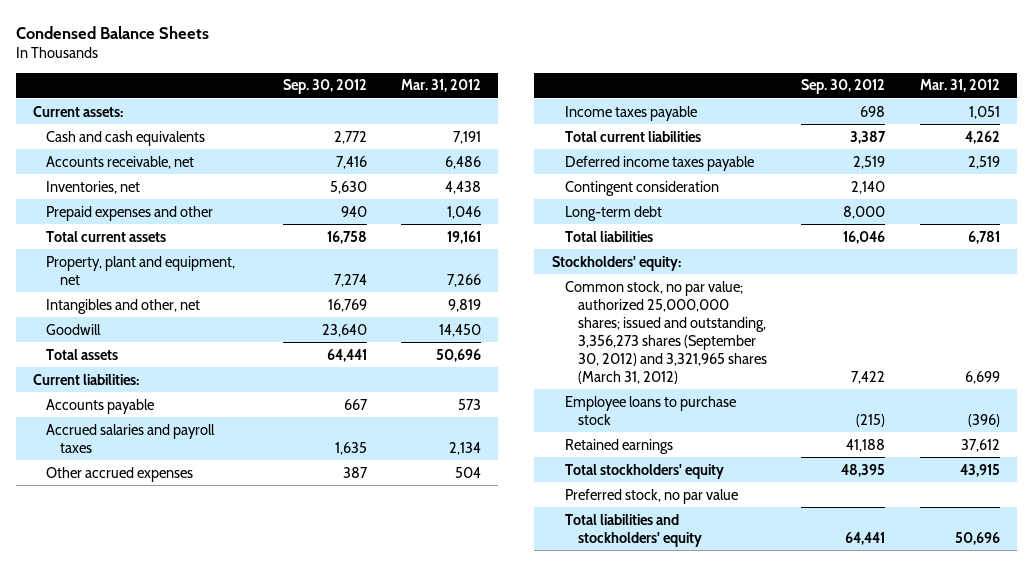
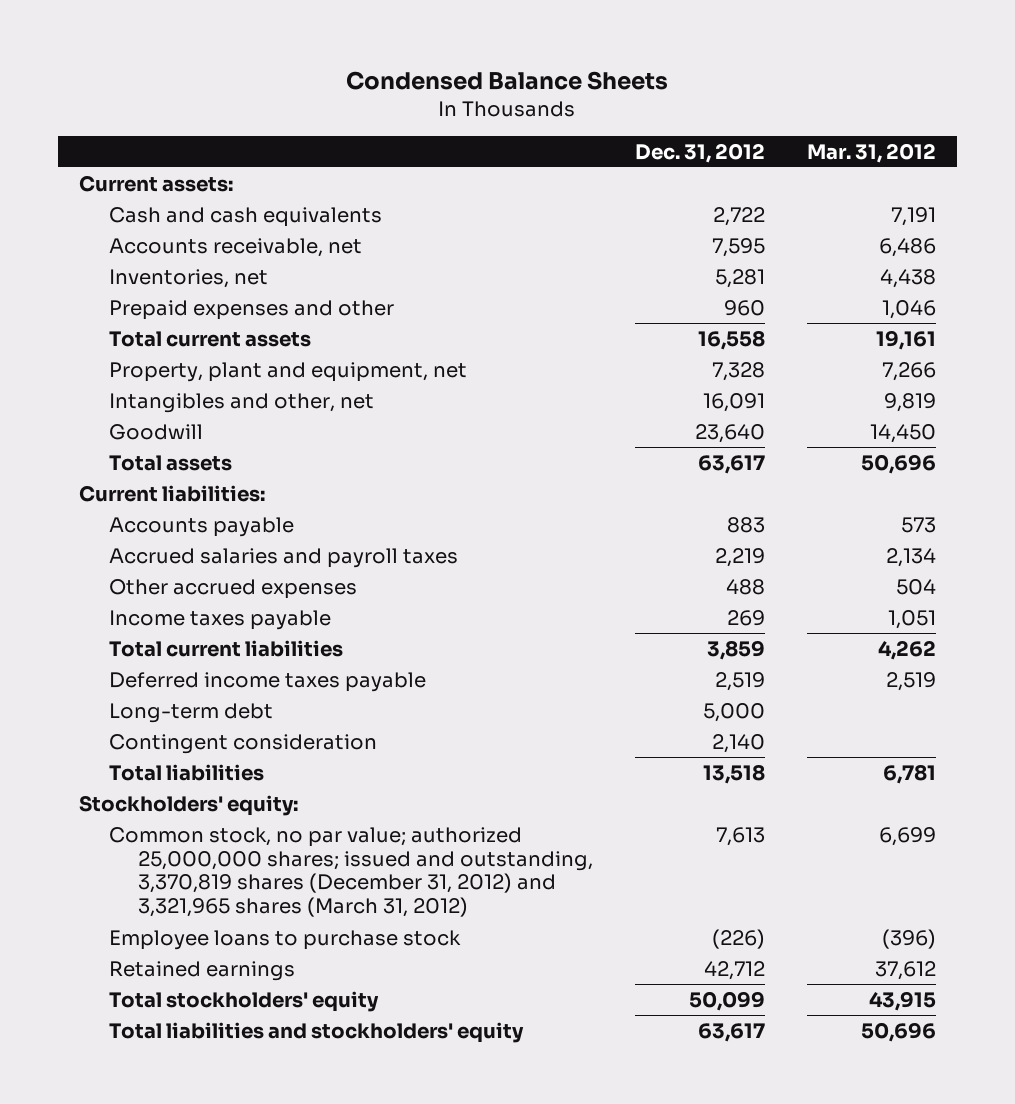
- | Sep. 30, 2012 | Mar. 31, 2012
+ | Dec. 31, 2012 | Mar. 31, 2012
moved down: Contingent consideration | 2,140 |
- Common stock, no par value; authorized 25,000,000 shares; issued and outstanding, 3,356,273 shares (September 30, 2012) and 3,321,965 shares (March 31, 2012) | 7,422 | 6,699
+ Common stock, no par value; authorized 25,000,000 shares; issued and outstanding, 3,370,819 shares (December 31, 2012) and 3,321,965 shares (March 31, 2012) | 7,613 | 6,699
- Preferred stock, no par value

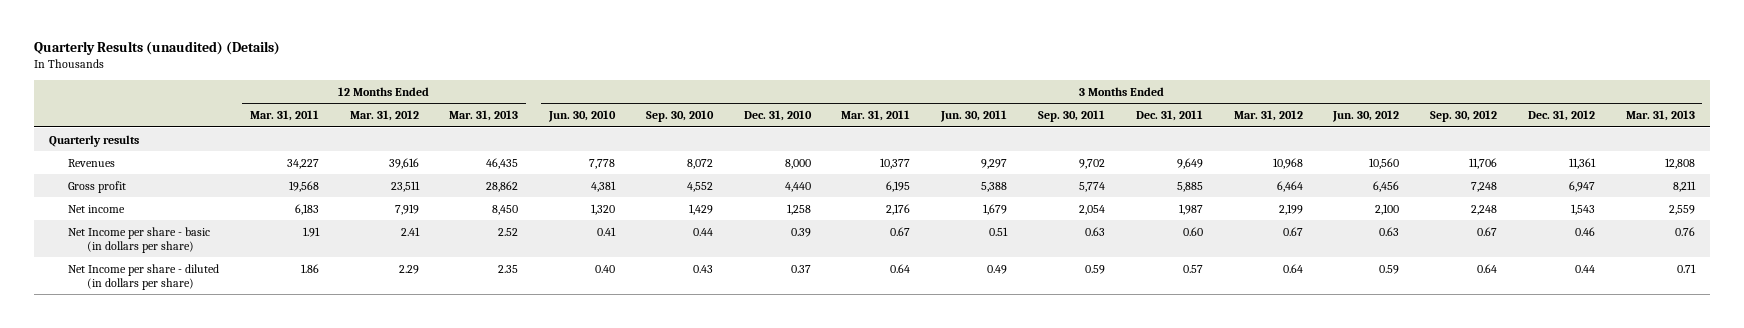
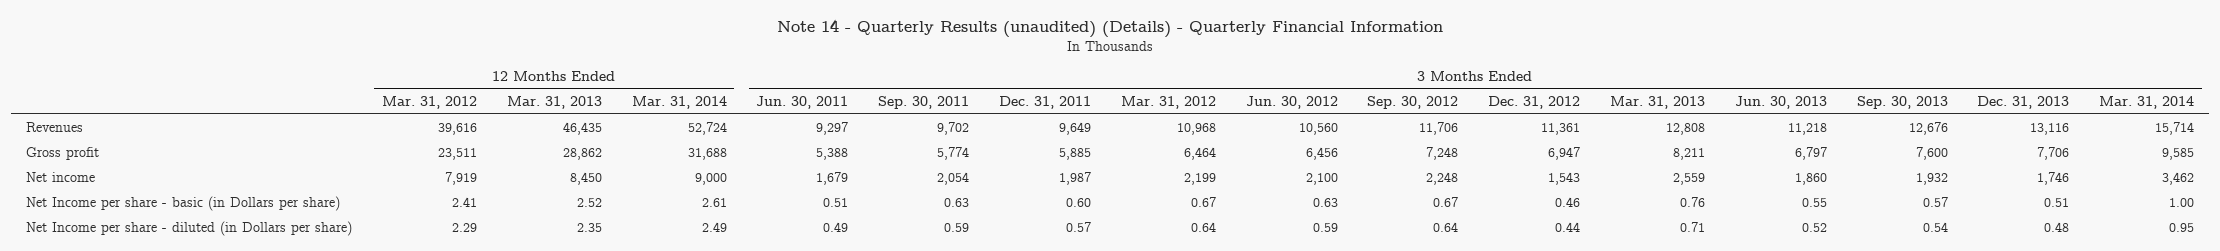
- Quarterly Results (unaudited) (Details)
+ Note 14 - Quarterly Results (unaudited) (Details) - Quarterly Financial Information
- | 12 Months Ended Mar. 31, 2011 | 12 Months Ended Mar. 31, 2012 | 12 Months Ended Mar. 31, 2013 | 3 Months Ended Jun. 30, 2010 | 3 Months Ended Sep. 30, 2010 | 3 Months Ended Dec. 31, 2010 | 3 Months Ended Mar. 31, 2011 | 3 Months Ended Jun. 30, 2011 | 3 Months Ended Sep. 30, 2011 | 3 Months Ended Dec. 31, 2011 | 3 Months Ended Mar. 31, 2012 | 3 Months Ended Jun. 30, 2012 | 3 Months Ended Sep. 30, 2012 | 3 Months Ended Dec. 31, 2012 | 3 Months Ended Mar. 31, 2013
+ | 12 Months Ended Mar. 31, 2012 | 12 Months Ended Mar. 31, 2013 | 12 Months Ended Mar. 31, 2014 | 3 Months Ended Jun. 30, 2011 | 3 Months Ended Sep. 30, 2011 | 3 Months Ended Dec. 31, 2011 | 3 Months Ended Mar. 31, 2012 | 3 Months Ended Jun. 30, 2012 | 3 Months Ended Sep. 30, 2012 | 3 Months Ended Dec. 31, 2012 | 3 Months Ended Mar. 31, 2013 | 3 Months Ended Jun. 30, 2013 | 3 Months Ended Sep. 30, 2013 | 3 Months Ended Dec. 31, 2013 | 3 Months Ended Mar. 31, 2014
- Quarterly results
- Net Income per share - basic (in dollars per share) | 1.91 | 2.41 | 2.52 | 0.41 | 0.44 | 0.39 | 0.67 | 0.51 | 0.63 | 0.60 | 0.67 | 0.63 | 0.67 | 0.46 | 0.76
- Net Income per share - diluted (in dollars per share) | 1.86 | 2.29 | 2.35 | 0.40 | 0.43 | 0.37 | 0.64 | 0.49 | 0.59 | 0.57 | 0.64 | 0.59 | 0.64 | 0.44 | 0.71
+ Net Income per share - basic (in Dollars per share) | 2.41 | 2.52 | 2.61 | 0.51 | 0.63 | 0.60 | 0.67 | 0.63 | 0.67 | 0.46 | 0.76 | 0.55 | 0.57 | 0.51 | 1.00
+ Net Income per share - diluted (in Dollars per share) | 2.29 | 2.35 | 2.49 | 0.49 | 0.59 | 0.57 | 0.64 | 0.59 | 0.64 | 0.44 | 0.71 | 0.52 | 0.54 | 0.48 | 0.95

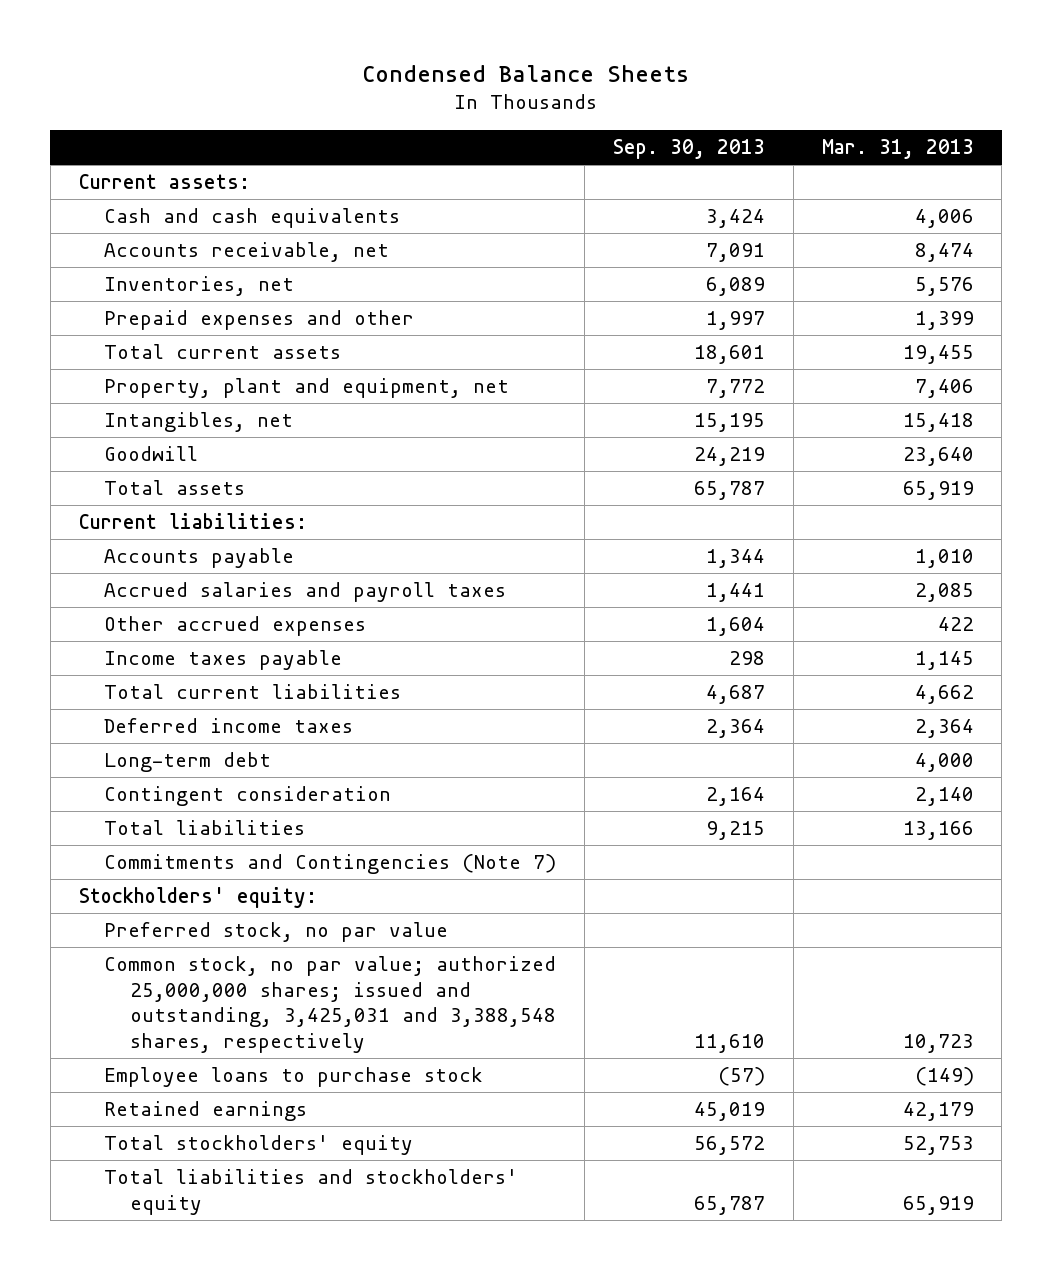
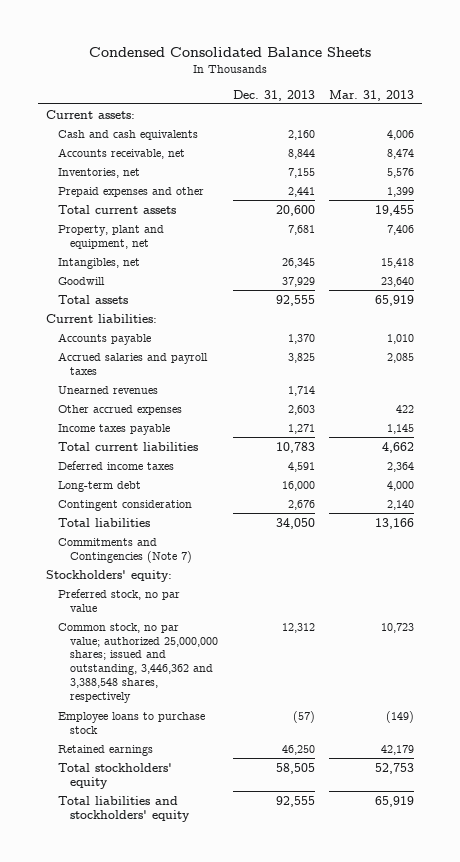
- Condensed Balance Sheets
+ Condensed Consolidated Balance Sheets
- | Sep. 30, 2013 | Mar. 31, 2013
+ | Dec. 31, 2013 | Mar. 31, 2013
+ Unearned revenues | 1,714 |
- Common stock, no par value; authorized 25,000,000 shares; issued and outstanding, 3,425,031 and 3,388,548 shares, respectively | 11,610 | 10,723
+ Common stock, no par value; authorized 25,000,000 shares; issued and outstanding, 3,446,362 and 3,388,548 shares, respectively | 12,312 | 10,723

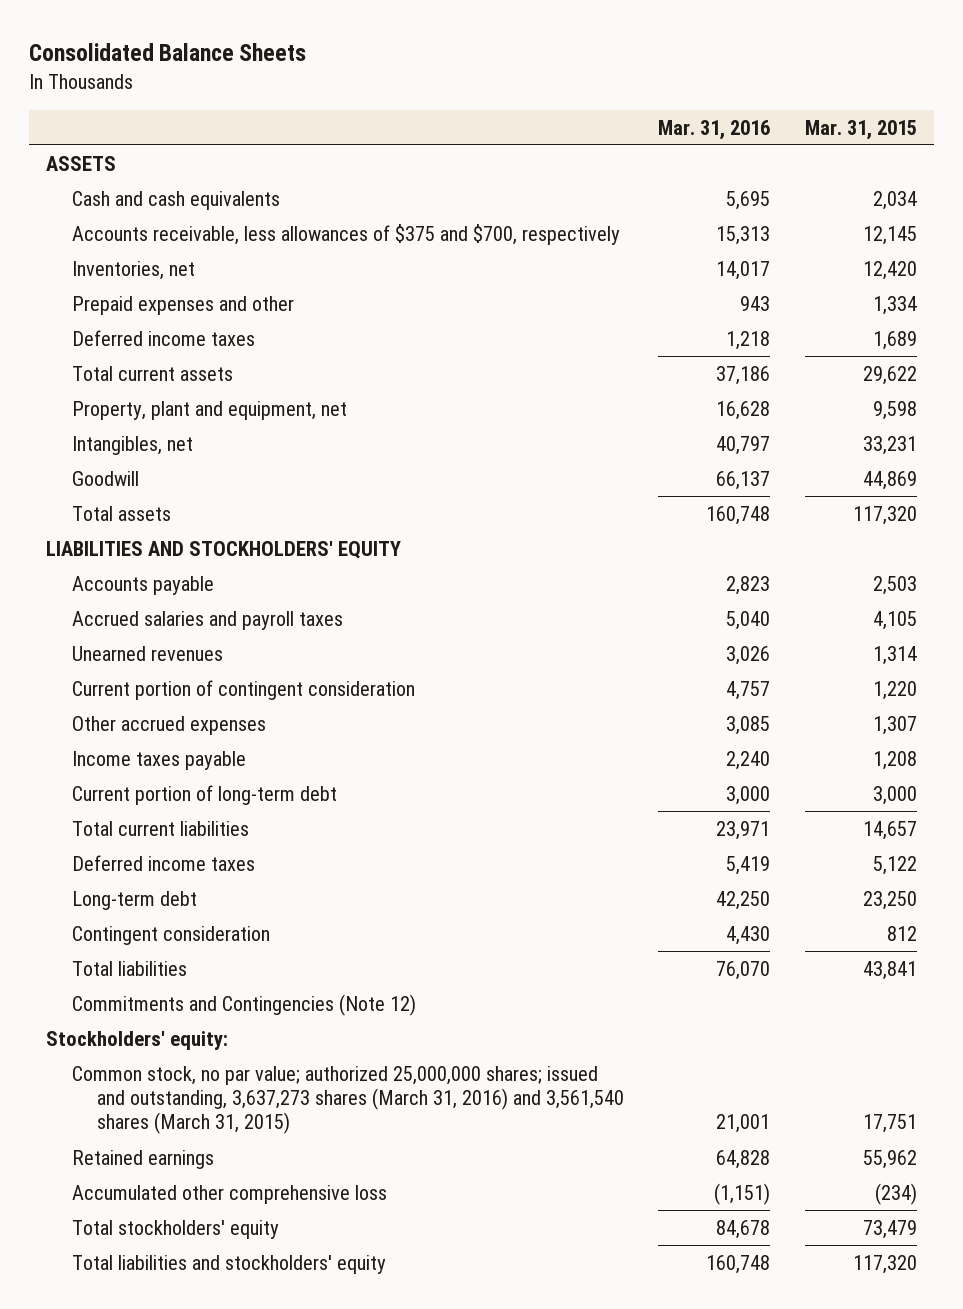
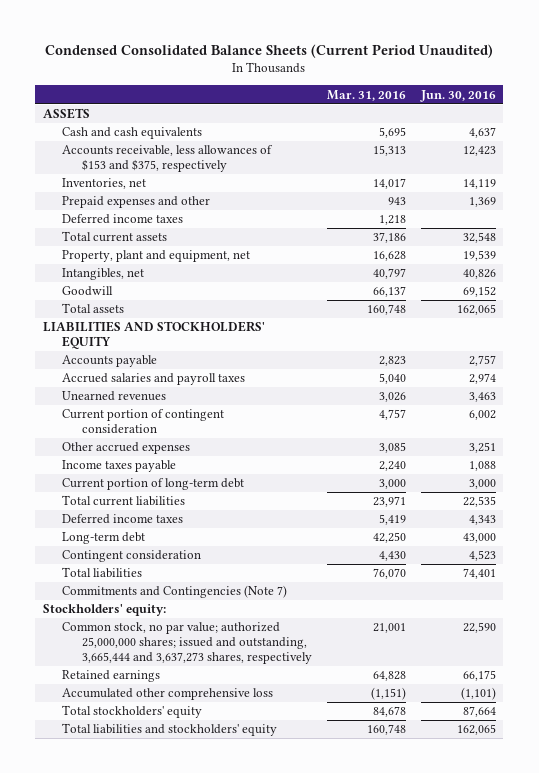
- Consolidated Balance Sheets
+ Condensed Consolidated Balance Sheets (Current Period Unaudited)
- | Mar. 31, 2016 | Mar. 31, 2015
+ | Mar. 31, 2016 | Jun. 30, 2016
- Accounts receivable, less allowances of $375 and $700, respectively | 15,313 | 12,145
+ Accounts receivable, less allowances of $153 and $375, respectively | 15,313 | 12,423
- Commitments and Contingencies (Note 12)
+ Commitments and Contingencies (Note 7)
- Common stock, no par value; authorized 25,000,000 shares; issued and outstanding, 3,637,273 shares (March 31, 2016) and 3,561,540 shares (March 31, 2015) | 21,001 | 17,751
+ Common stock, no par value; authorized 25,000,000 shares; issued and outstanding, 3,665,444 and 3,637,273 shares, respectively | 21,001 | 22,590

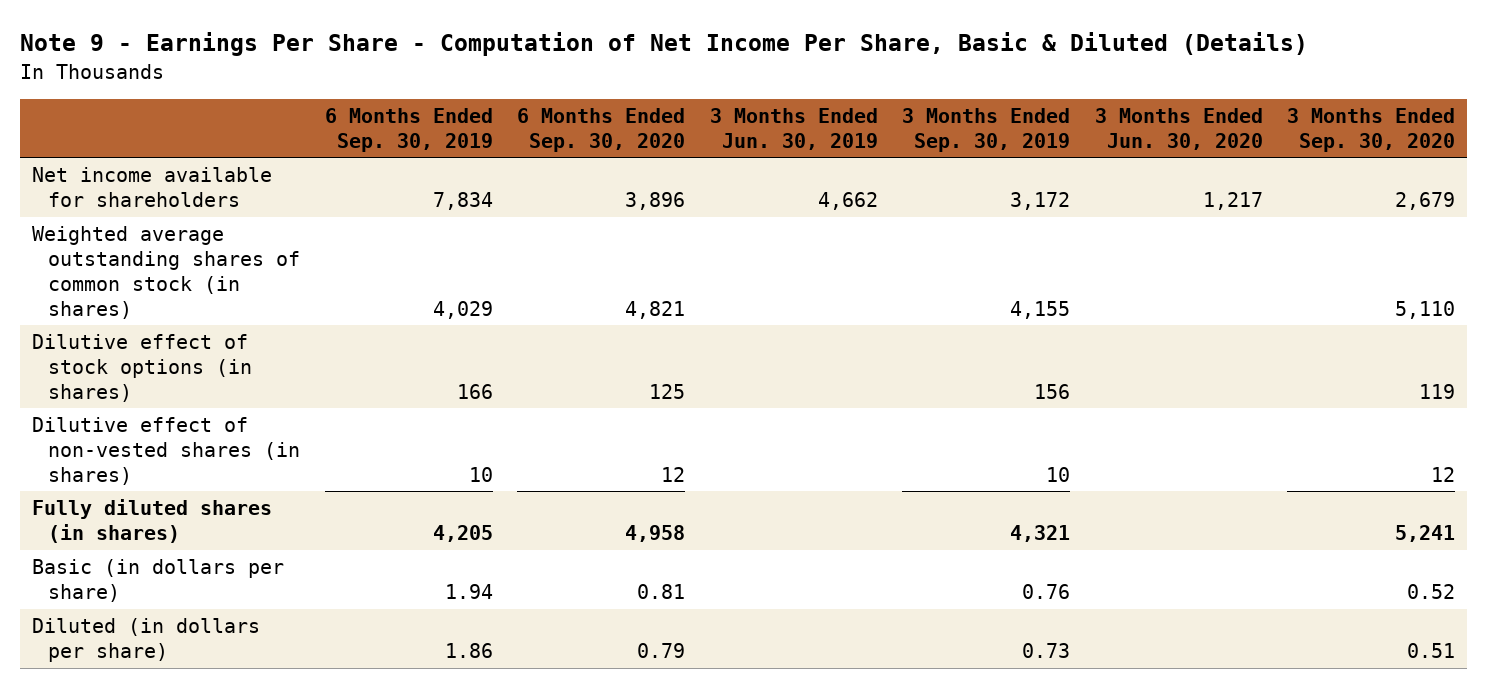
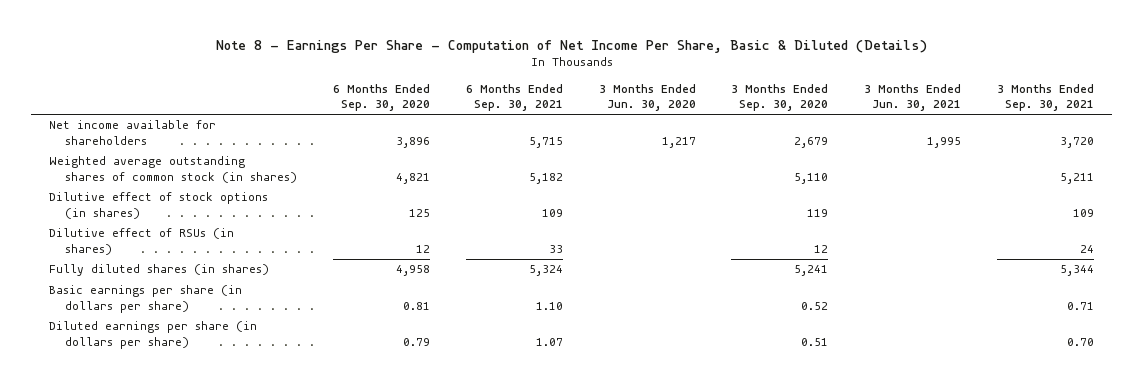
- Note 9 - Earnings Per Share - Computation of Net Income Per Share, Basic & Diluted (Details)
+ Note 8 - Earnings Per Share - Computation of Net Income Per Share, Basic & Diluted (Details)
- | 6 Months Ended Sep. 30, 2019 | 6 Months Ended Sep. 30, 2020 | 3 Months Ended Jun. 30, 2019 | 3 Months Ended Sep. 30, 2019 | 3 Months Ended Jun. 30, 2020 | 3 Months Ended Sep. 30, 2020
+ | 6 Months Ended Sep. 30, 2020 | 6 Months Ended Sep. 30, 2021 | 3 Months Ended Jun. 30, 2020 | 3 Months Ended Sep. 30, 2020 | 3 Months Ended Jun. 30, 2021 | 3 Months Ended Sep. 30, 2021
- Dilutive effect of non-vested shares (in shares) | 10 | 12 | | 10 | | 12
+ Dilutive effect of RSUs (in shares) | 12 | 33 | | 12 | | 24
- Basic (in dollars per share) | 1.94 | 0.81 | | 0.76 | | 0.52
- Diluted (in dollars per share) | 1.86 | 0.79 | | 0.73 | | 0.51
+ Basic earnings per share (in dollars per share) | 0.81 | 1.10 | | 0.52 | | 0.71
+ Diluted earnings per share (in dollars per share) | 0.79 | 1.07 | | 0.51 | | 0.70

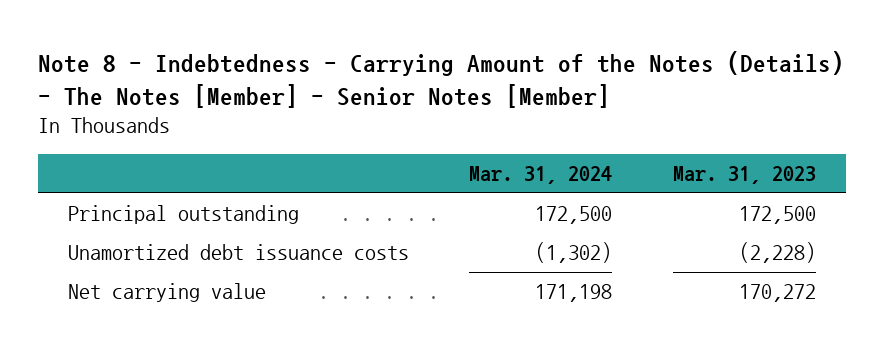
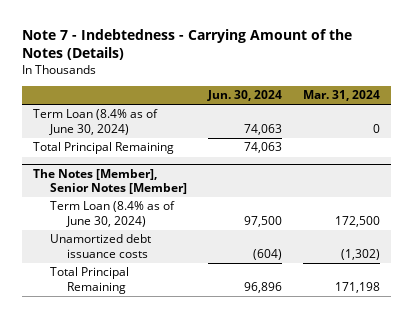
- Note 8 - Indebtedness - Carrying Amount of the Notes (Details) - The Notes [Member] - Senior Notes [Member]
+ Note 7 - Indebtedness - Carrying Amount of the Notes (Details)
- | Mar. 31, 2024 | Mar. 31, 2023
+ | Jun. 30, 2024 | Mar. 31, 2024
- Principal outstanding | 172,500 | 172,500
+ Term Loan (8.4% as of June 30, 2024) | 74,063 | 0
+ Total Principal Remaining | 74,063 |
+ The Notes [Member], Senior Notes [Member]
+ Term Loan (8.4% as of June 30, 2024) | 97,500 | 172,500
- Net carrying value | 171,198 | 170,272
+ Total Principal Remaining | 96,896 | 171,198

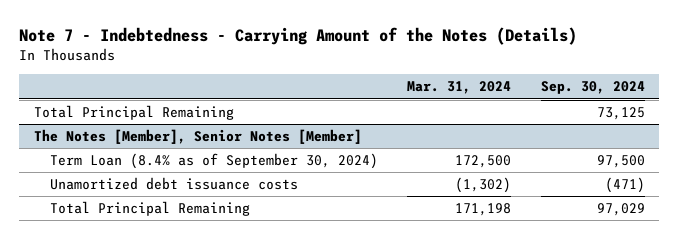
- | Jun. 30, 2024 | Mar. 31, 2024
+ | Mar. 31, 2024 | Sep. 30, 2024
- Term Loan (8.4% as of June 30, 2024) | 74,063 | 0
@ The Notes [Member], Senior Notes [Member]
- Term Loan (8.4% as of June 30, 2024) | 97,500 | 172,500
+ Term Loan (8.4% as of September 30, 2024) | 172,500 | 97,500

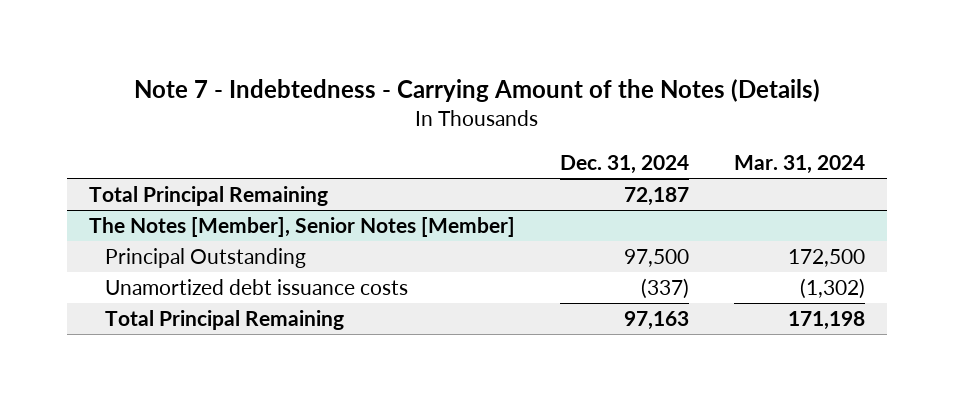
- | Mar. 31, 2024 | Sep. 30, 2024
+ | Dec. 31, 2024 | Mar. 31, 2024
@ The Notes [Member], Senior Notes [Member]
- Term Loan (8.4% as of September 30, 2024) | 172,500 | 97,500
+ Principal Outstanding | 97,500 | 172,500

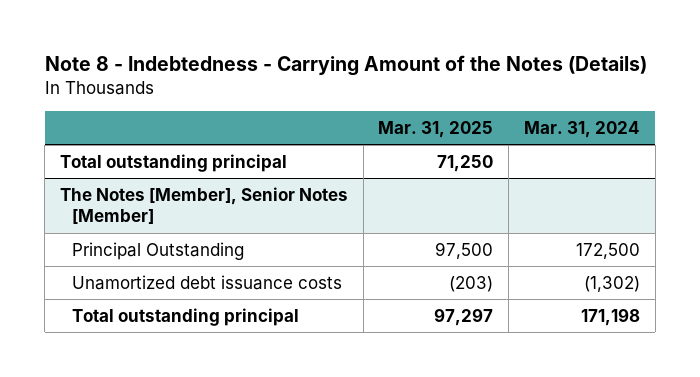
- Note 7 - Indebtedness - Carrying Amount of the Notes (Details)
+ Note 8 - Indebtedness - Carrying Amount of the Notes (Details)
- | Dec. 31, 2024 | Mar. 31, 2024
+ | Mar. 31, 2025 | Mar. 31, 2024
- Total Principal Remaining | 72,187 |
+ Total outstanding principal | 71,250 |
@ The Notes [Member], Senior Notes [Member]
- Total Principal Remaining | 97,163 | 171,198
+ Total outstanding principal | 97,297 | 171,198

